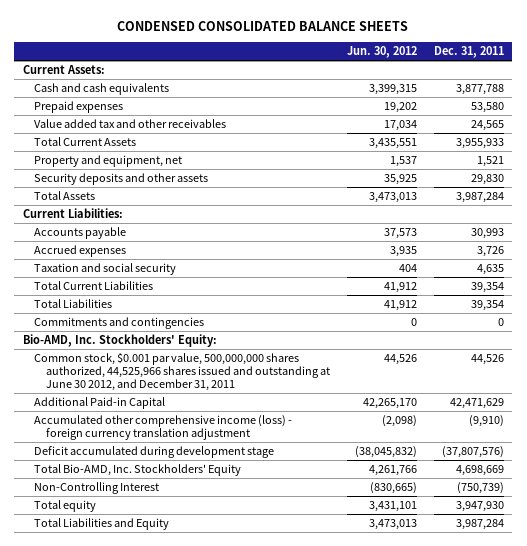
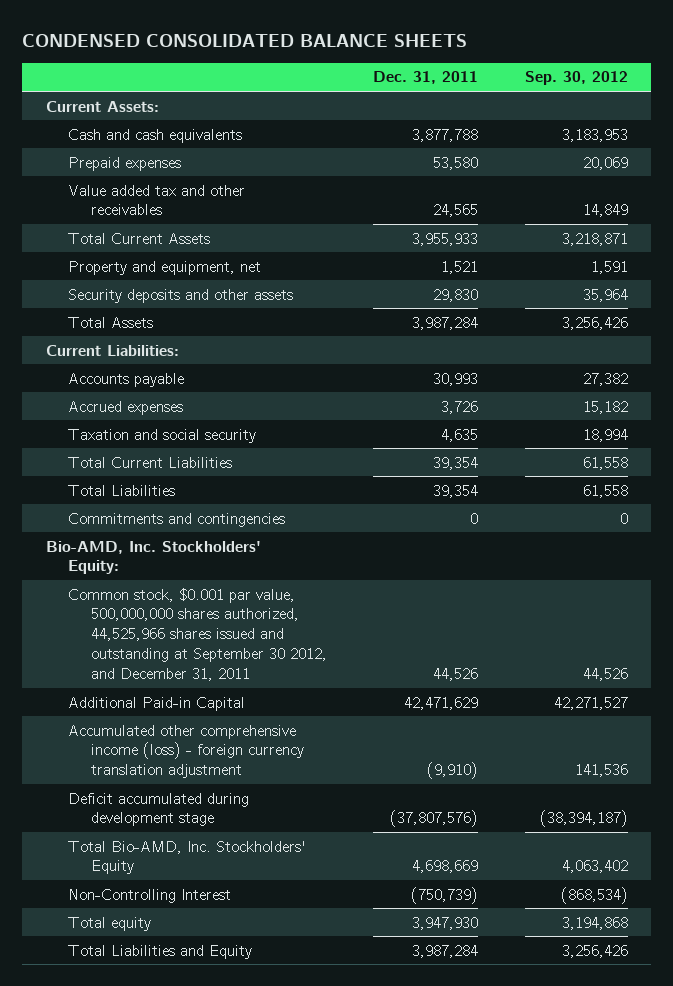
- | Jun. 30, 2012 | Dec. 31, 2011
+ | Dec. 31, 2011 | Sep. 30, 2012
- Common stock, $0.001 par value, 500,000,000 shares authorized, 44,525,966 shares issued and outstanding at June 30 2012, and December 31, 2011 | 44,526 | 44,526
+ Common stock, $0.001 par value, 500,000,000 shares authorized, 44,525,966 shares issued and outstanding at September 30 2012, and December 31, 2011 | 44,526 | 44,526

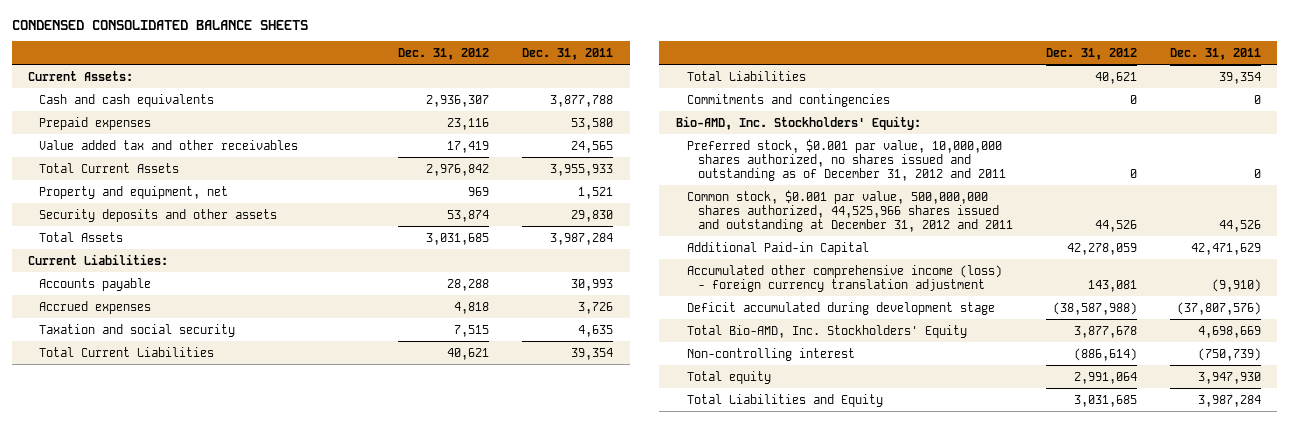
- | Dec. 31, 2011 | Sep. 30, 2012
+ | Dec. 31, 2012 | Dec. 31, 2011
- Common stock, $0.001 par value, 500,000,000 shares authorized, 44,525,966 shares issued and outstanding at September 30 2012, and December 31, 2011 | 44,526 | 44,526
+ Preferred stock, $0.001 par value, 10,000,000 shares authorized, no shares issued and outstanding as of December 31, 2012 and 2011 | 0 | 0
+ Common stock, $0.001 par value, 500,000,000 shares authorized, 44,525,966 shares issued and outstanding at December 31, 2012 and 2011 | 44,526 | 44,526
- Non-Controlling Interest | (750,739) | (868,534)
+ Non-controlling interest | (886,614) | (750,739)

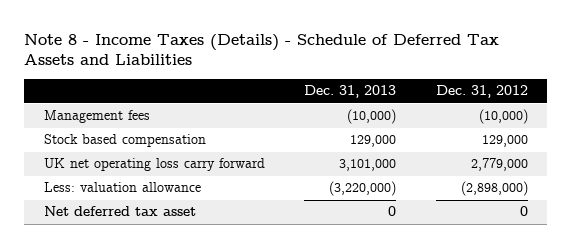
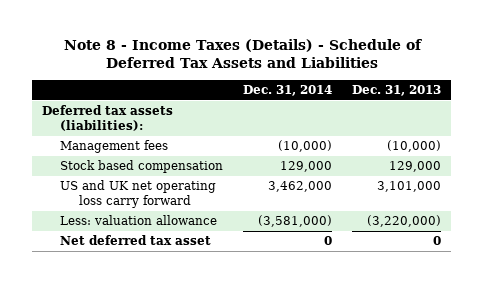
- | Dec. 31, 2013 | Dec. 31, 2012
+ | Dec. 31, 2014 | Dec. 31, 2013
+ Deferred tax assets (liabilities):
- UK net operating loss carry forward | 3,101,000 | 2,779,000
+ US and UK net operating loss carry forward | 3,462,000 | 3,101,000

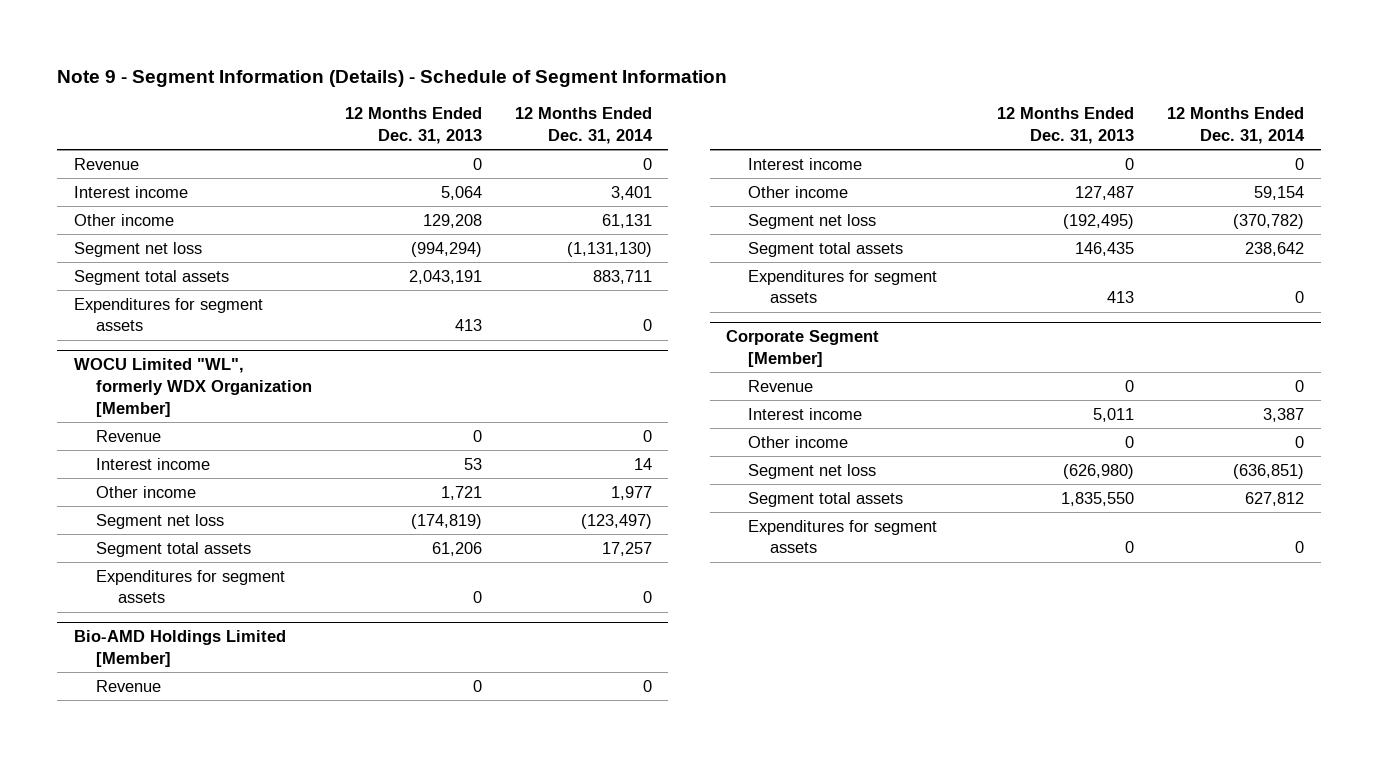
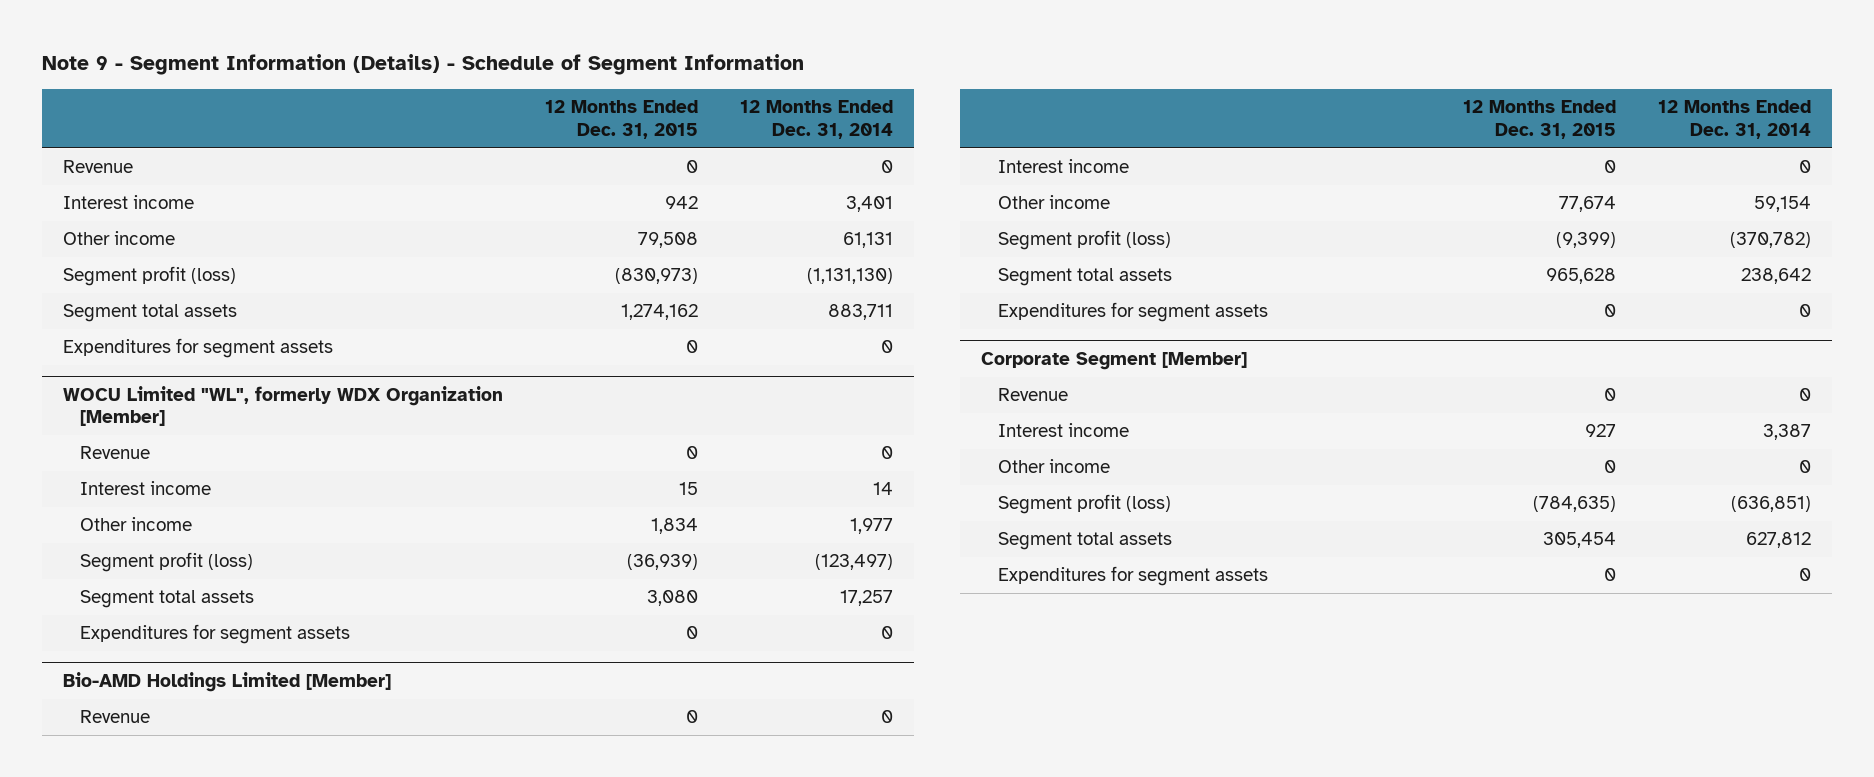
- | 12 Months Ended Dec. 31, 2013 | 12 Months Ended Dec. 31, 2014
+ | 12 Months Ended Dec. 31, 2015 | 12 Months Ended Dec. 31, 2014
- Segment net loss | (994,294) | (1,131,130)
+ Segment profit (loss) | (830,973) | (1,131,130)
@ WOCU Limited "WL", formerly WDX Organization [Member]
- Segment net loss | (174,819) | (123,497)
+ Segment profit (loss) | (36,939) | (123,497)
@ Bio-AMD Holdings Limited [Member]
- Segment net loss | (192,495) | (370,782)
+ Segment profit (loss) | (9,399) | (370,782)
@ Corporate Segment [Member]
- Segment net loss | (626,980) | (636,851)
+ Segment profit (loss) | (784,635) | (636,851)

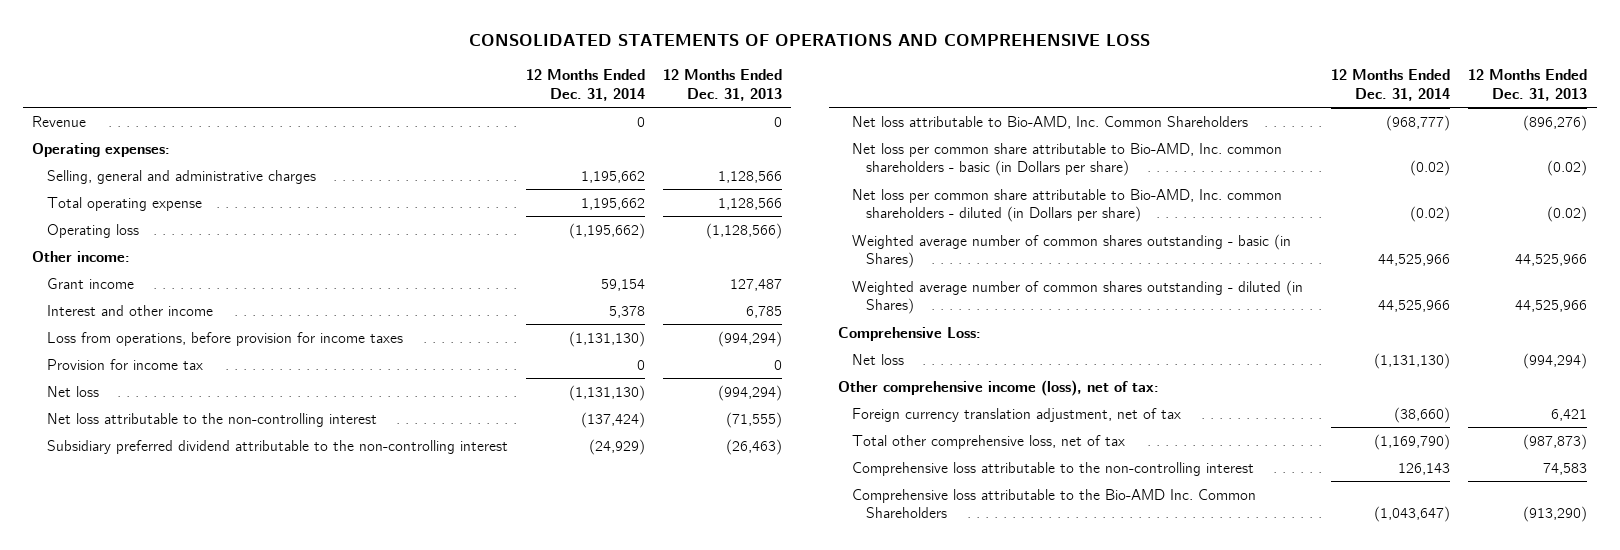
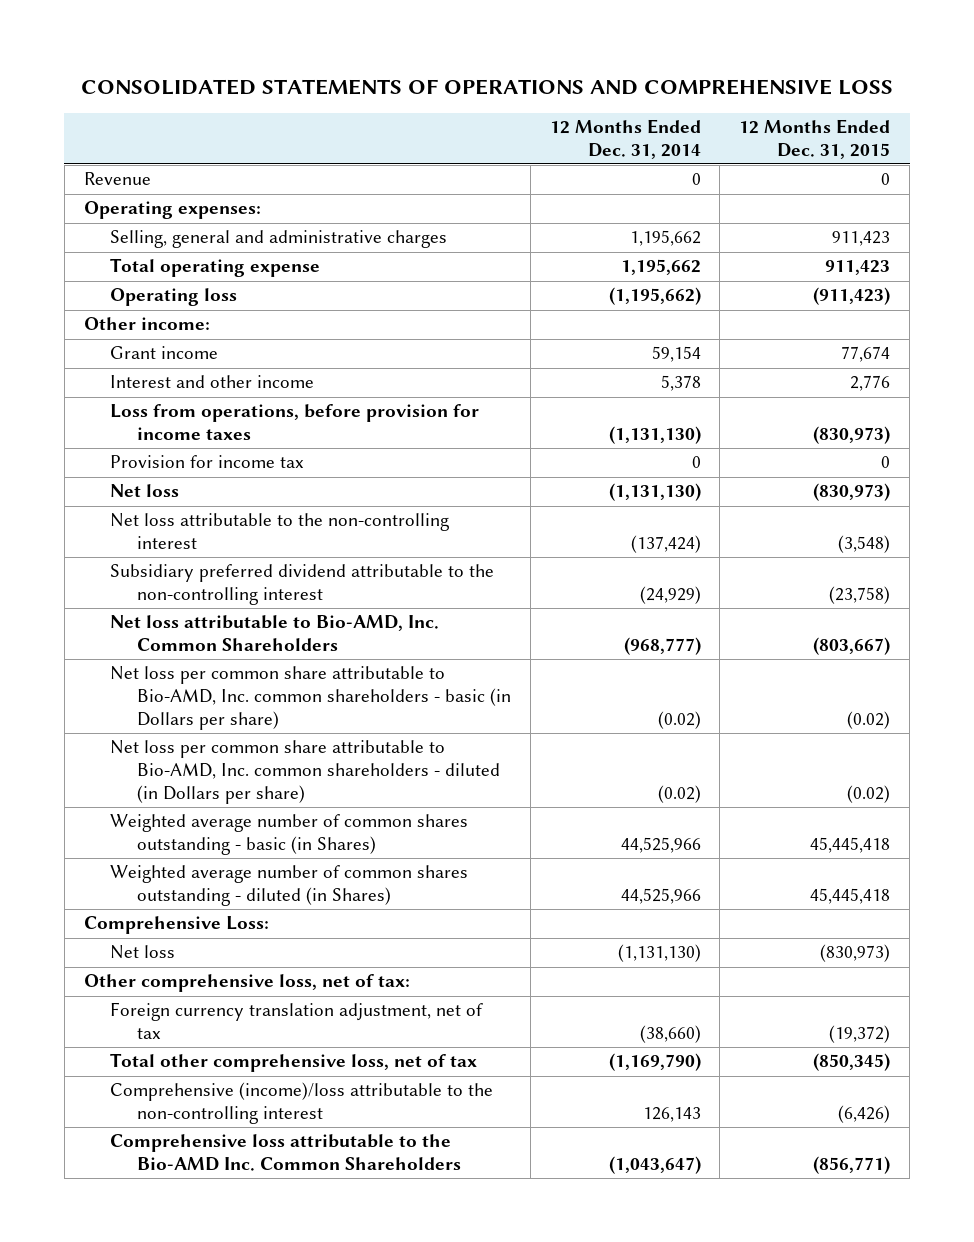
- | 12 Months Ended Dec. 31, 2014 | 12 Months Ended Dec. 31, 2013
+ | 12 Months Ended Dec. 31, 2014 | 12 Months Ended Dec. 31, 2015
- Other comprehensive income (loss), net of tax:
+ Other comprehensive loss, net of tax:
- Comprehensive loss attributable to the non-controlling interest | 126,143 | 74,583
+ Comprehensive (income)/loss attributable to the non-controlling interest | 126,143 | (6,426)

